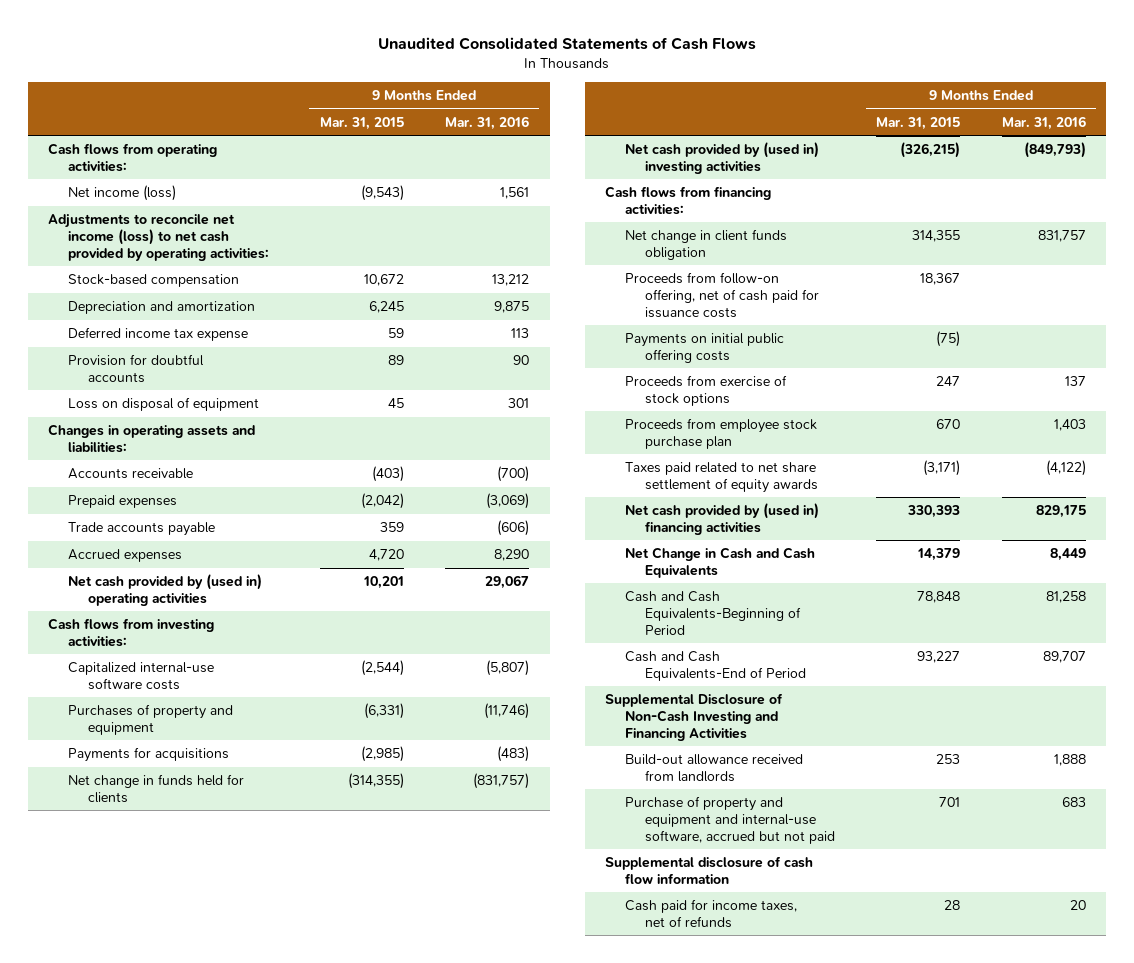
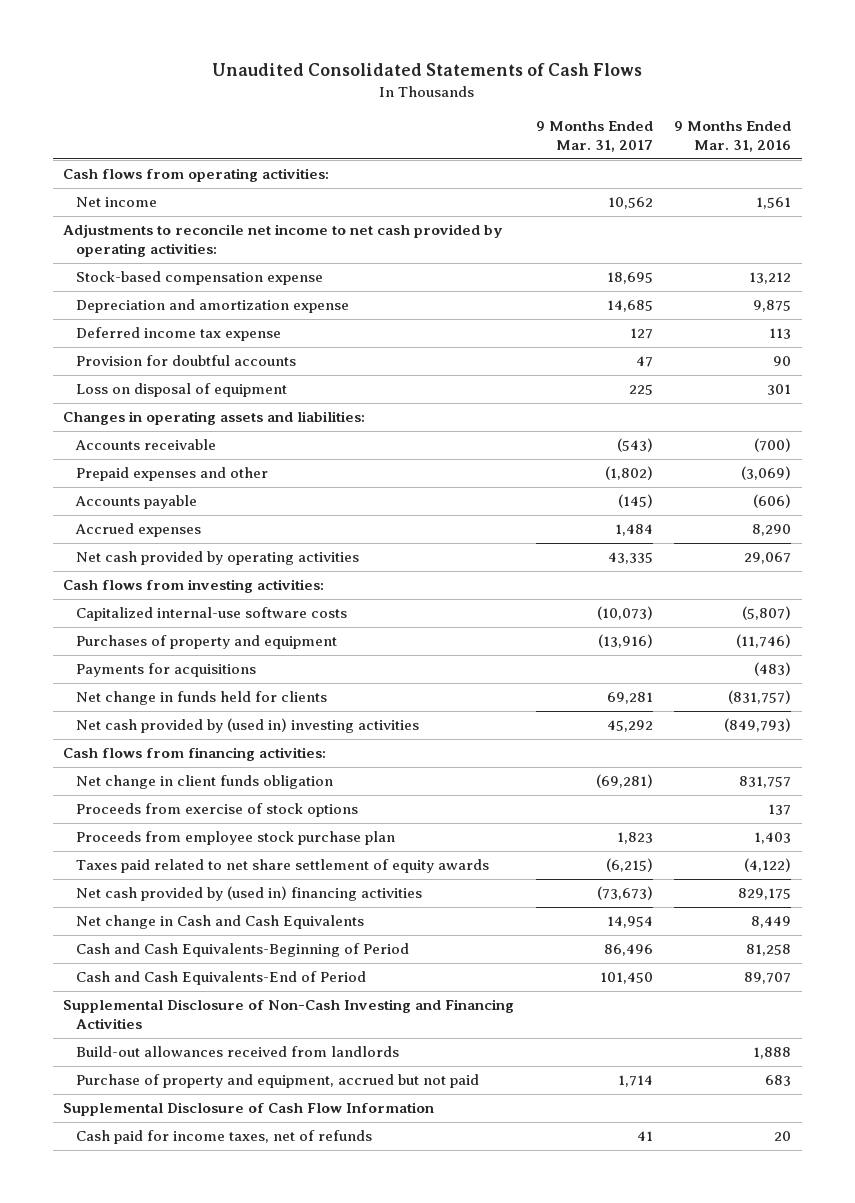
- | 9 Months Ended Mar. 31, 2015 | 9 Months Ended Mar. 31, 2016
+ | 9 Months Ended Mar. 31, 2017 | 9 Months Ended Mar. 31, 2016
- Net income (loss) | (9,543) | 1,561
- Adjustments to reconcile net income (loss) to net cash provided by operating activities:
- Stock-based compensation | 10,672 | 13,212
- Depreciation and amortization | 6,245 | 9,875
+ Net income | 10,562 | 1,561
+ Adjustments to reconcile net income to net cash provided by operating activities:
+ Stock-based compensation expense | 18,695 | 13,212
+ Depreciation and amortization expense | 14,685 | 9,875
- Prepaid expenses | (2,042) | (3,069)
- Trade accounts payable | 359 | (606)
+ Prepaid expenses and other | (1,802) | (3,069)
+ Accounts payable | (145) | (606)
- Net cash provided by (used in) operating activities | 10,201 | 29,067
+ Net cash provided by operating activities | 43,335 | 29,067
- Proceeds from follow-on offering, net of cash paid for issuance costs | 18,367 |
- Payments on initial public offering costs | (75) |
- Net Change in Cash and Cash Equivalents | 14,379 | 8,449
+ Net change in Cash and Cash Equivalents | 14,954 | 8,449
- Build-out allowance received from landlords | 253 | 1,888
- Purchase of property and equipment and internal-use software, accrued but not paid | 701 | 683
- Supplemental disclosure of cash flow information
+ Build-out allowances received from landlords | | 1,888
+ Purchase of property and equipment, accrued but not paid | 1,714 | 683
+ Supplemental Disclosure of Cash Flow Information

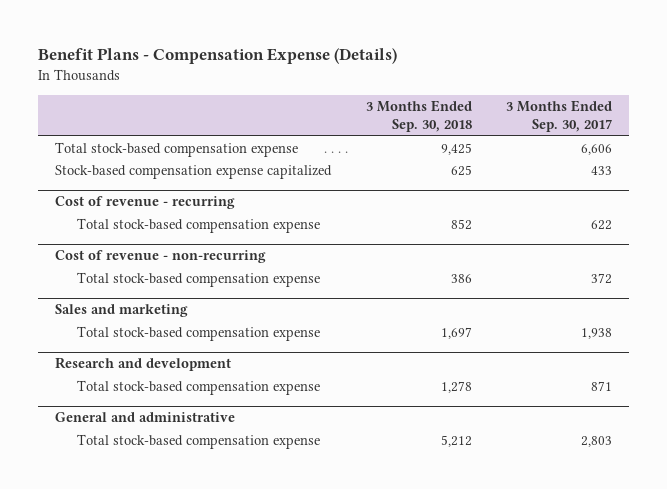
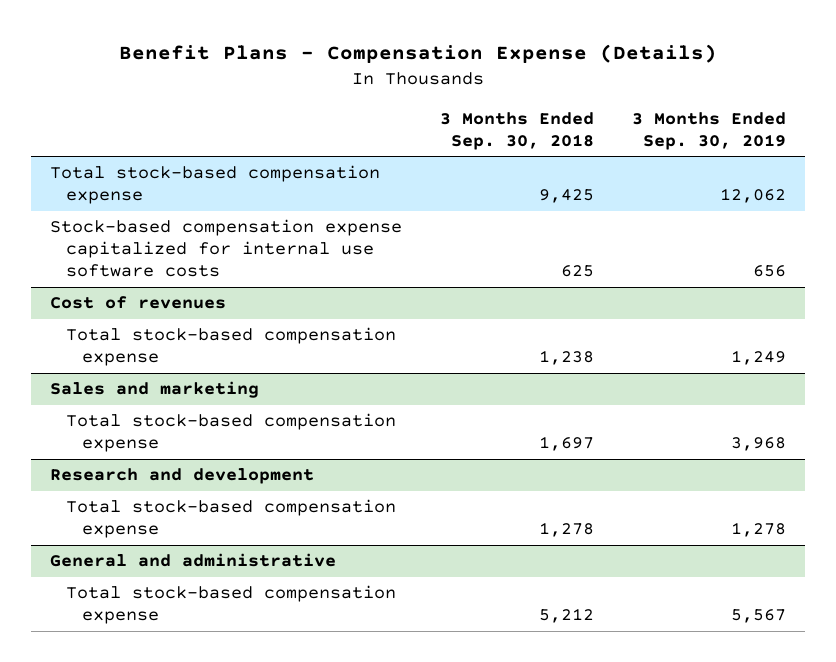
- | 3 Months Ended Sep. 30, 2018 | 3 Months Ended Sep. 30, 2017
+ | 3 Months Ended Sep. 30, 2018 | 3 Months Ended Sep. 30, 2019
- Stock-based compensation expense capitalized | 625 | 433
- Cost of revenue - recurring
- Total stock-based compensation expense | 852 | 622
- Cost of revenue - non-recurring
- Total stock-based compensation expense | 386 | 372
+ Stock-based compensation expense capitalized for internal use software costs | 625 | 656
+ Cost of revenues
+ Total stock-based compensation expense | 1,238 | 1,249

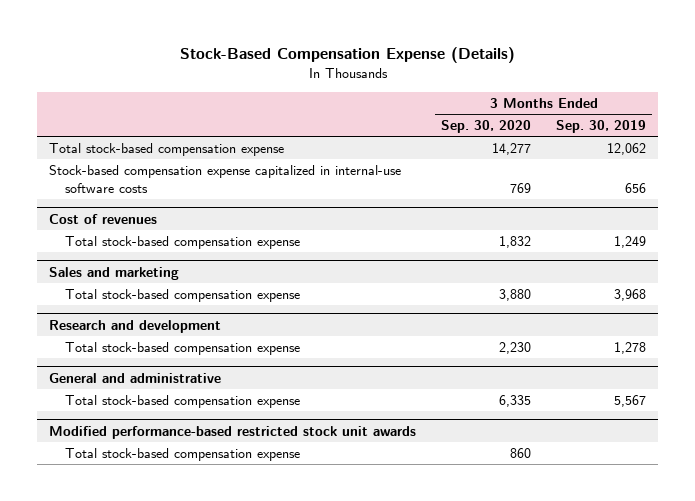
- Benefit Plans - Compensation Expense (Details)
+ Stock-Based Compensation Expense (Details)
- | 3 Months Ended Sep. 30, 2018 | 3 Months Ended Sep. 30, 2019
+ | 3 Months Ended Sep. 30, 2020 | 3 Months Ended Sep. 30, 2019
- Stock-based compensation expense capitalized for internal use software costs | 625 | 656
+ Stock-based compensation expense capitalized in internal-use software costs | 769 | 656
+ Modified performance-based restricted stock unit awards
+ Total stock-based compensation expense | 860 |

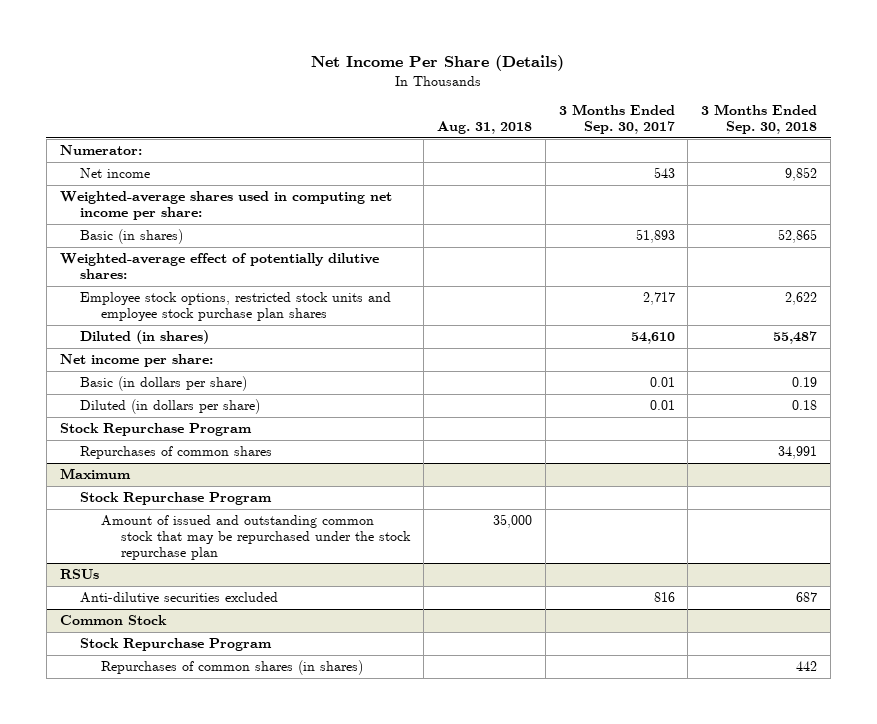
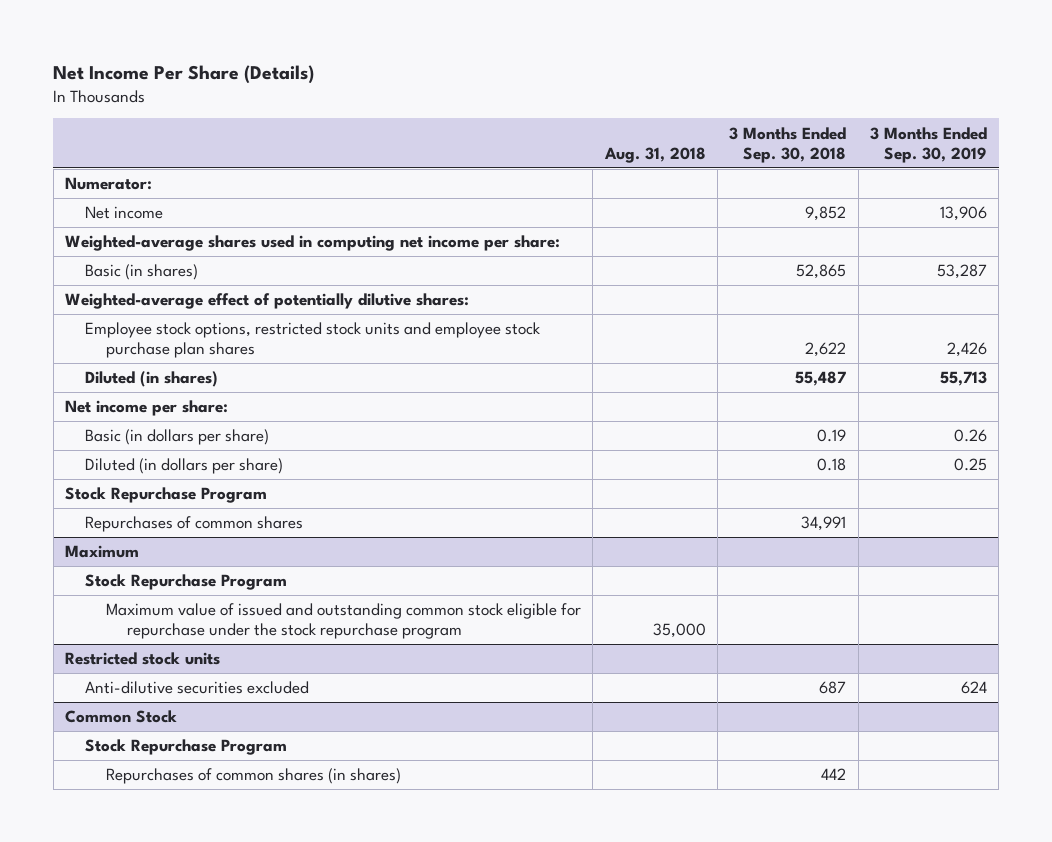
- | Aug. 31, 2018 | 3 Months Ended Sep. 30, 2017 | 3 Months Ended Sep. 30, 2018
+ | Aug. 31, 2018 | 3 Months Ended Sep. 30, 2018 | 3 Months Ended Sep. 30, 2019
@ Maximum
- Amount of issued and outstanding common stock that may be repurchased under the stock repurchase plan | 35,000 | |
- RSUs
@ Maximum
+ Maximum value of issued and outstanding common stock eligible for repurchase under the stock repurchase program | 35,000 | |
+ Restricted stock units

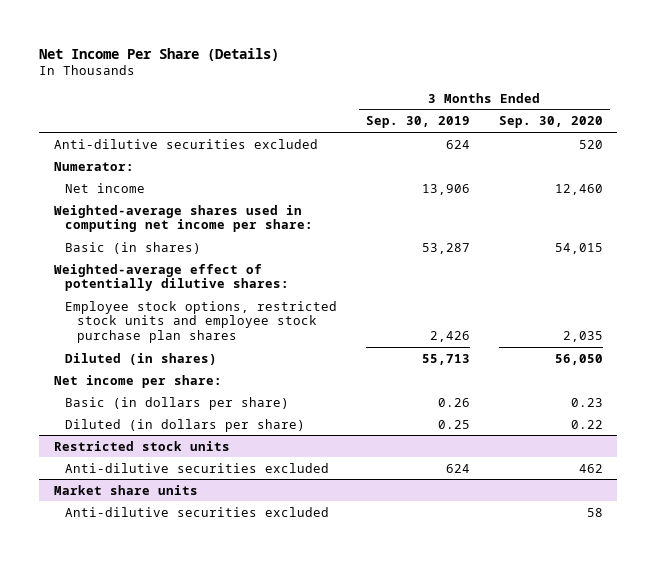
- | Aug. 31, 2018 | 3 Months Ended Sep. 30, 2018 | 3 Months Ended Sep. 30, 2019
+ | 3 Months Ended Sep. 30, 2019 | 3 Months Ended Sep. 30, 2020
+ Anti-dilutive securities excluded | 624 | 520
- Stock Repurchase Program
- Repurchases of common shares | | 34,991 |
- Maximum
- Stock Repurchase Program
- Maximum value of issued and outstanding common stock eligible for repurchase under the stock repurchase program | 35,000 | |
- Common Stock
- Stock Repurchase Program
- Repurchases of common shares (in shares) | | 442 |
+ Market share units
+ Anti-dilutive securities excluded | | 58

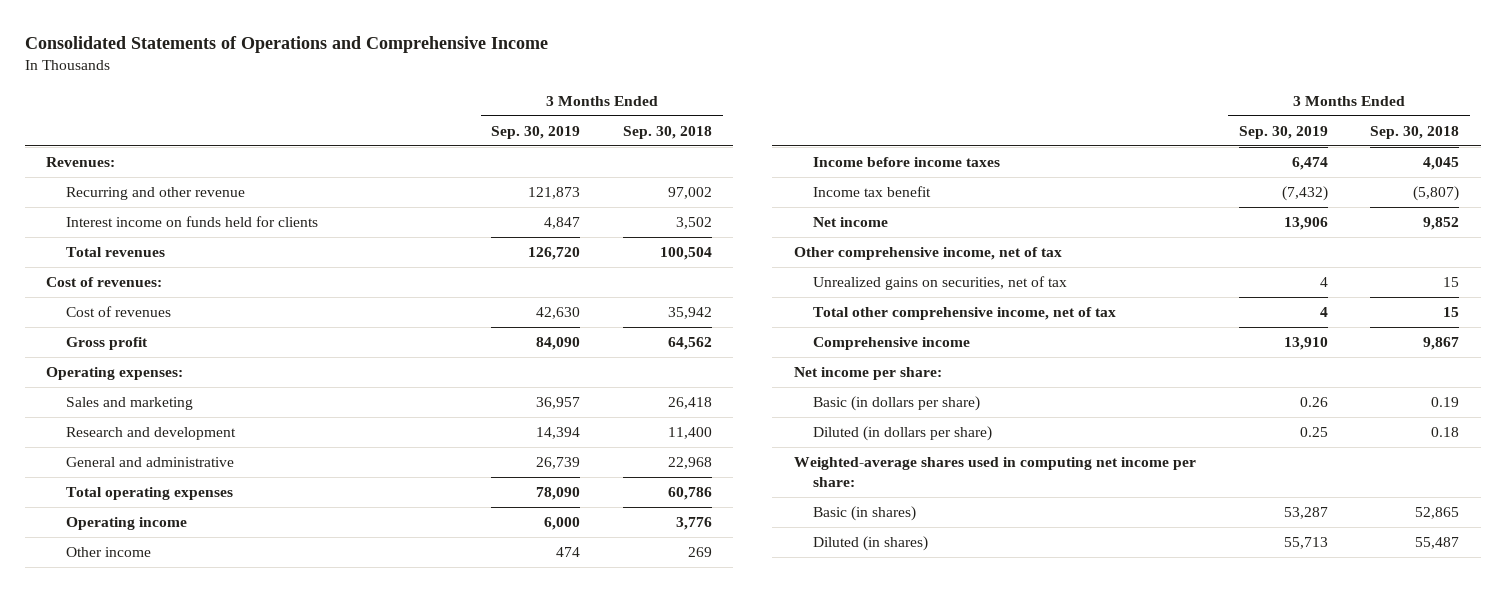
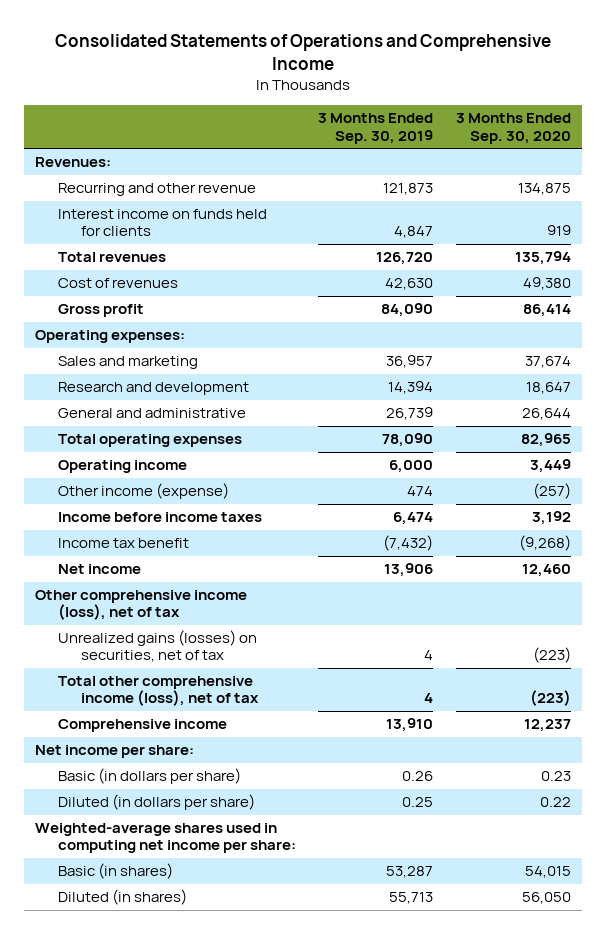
- | 3 Months Ended Sep. 30, 2019 | 3 Months Ended Sep. 30, 2018
+ | 3 Months Ended Sep. 30, 2019 | 3 Months Ended Sep. 30, 2020
- Cost of revenues:
- Other income | 474 | 269
+ Other income (expense) | 474 | (257)
- Other comprehensive income, net of tax
- Unrealized gains on securities, net of tax | 4 | 15
- Total other comprehensive income, net of tax | 4 | 15
+ Other comprehensive income (loss), net of tax
+ Unrealized gains (losses) on securities, net of tax | 4 | (223)
+ Total other comprehensive income (loss), net of tax | 4 | (223)

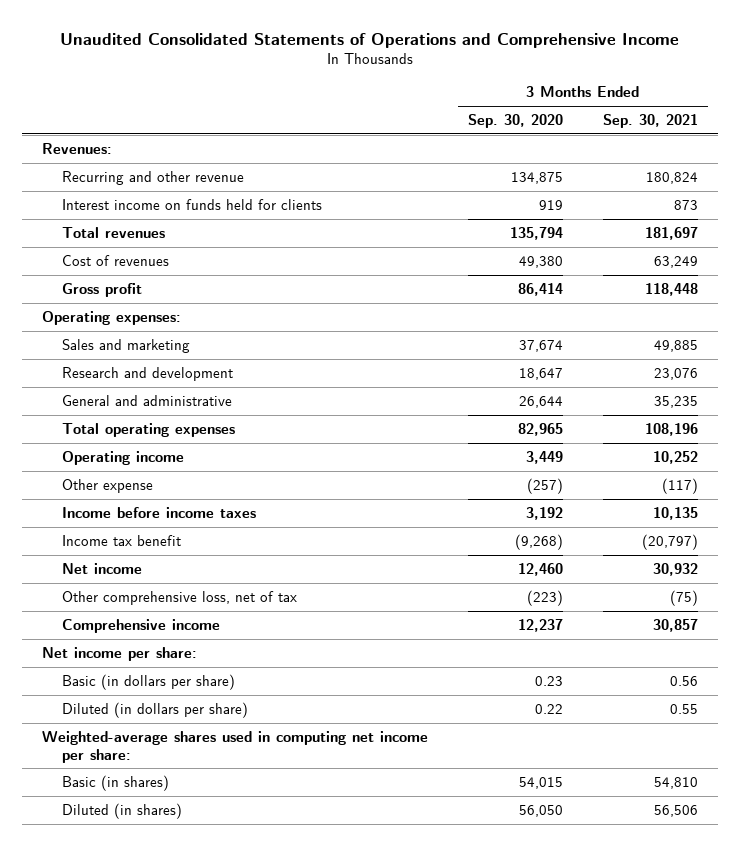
- Consolidated Statements of Operations and Comprehensive Income
+ Unaudited Consolidated Statements of Operations and Comprehensive Income
- | 3 Months Ended Sep. 30, 2019 | 3 Months Ended Sep. 30, 2020
+ | 3 Months Ended Sep. 30, 2020 | 3 Months Ended Sep. 30, 2021
- Other income (expense) | 474 | (257)
+ Other expense | (257) | (117)
- Other comprehensive income (loss), net of tax
- Unrealized gains (losses) on securities, net of tax | 4 | (223)
- Total other comprehensive income (loss), net of tax | 4 | (223)
+ Other comprehensive loss, net of tax | (223) | (75)

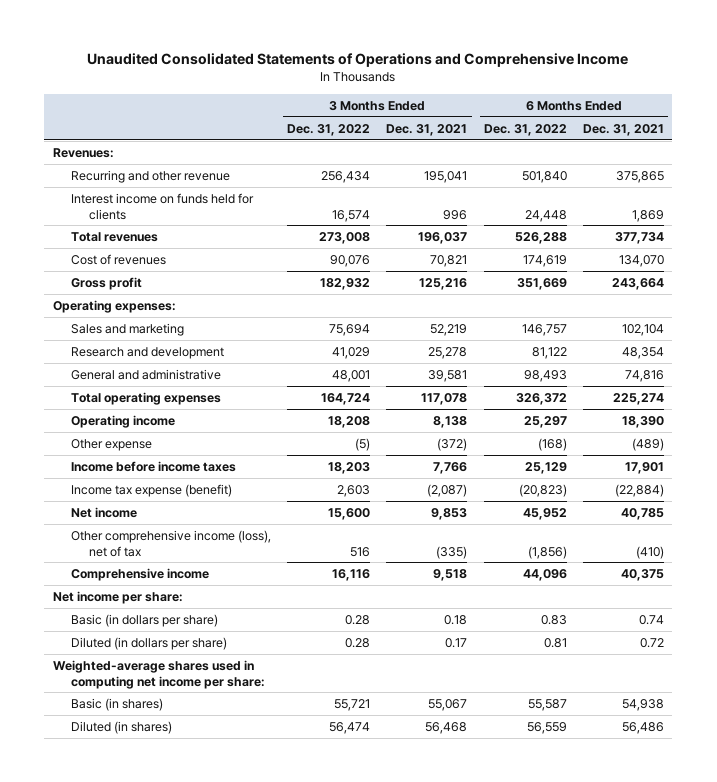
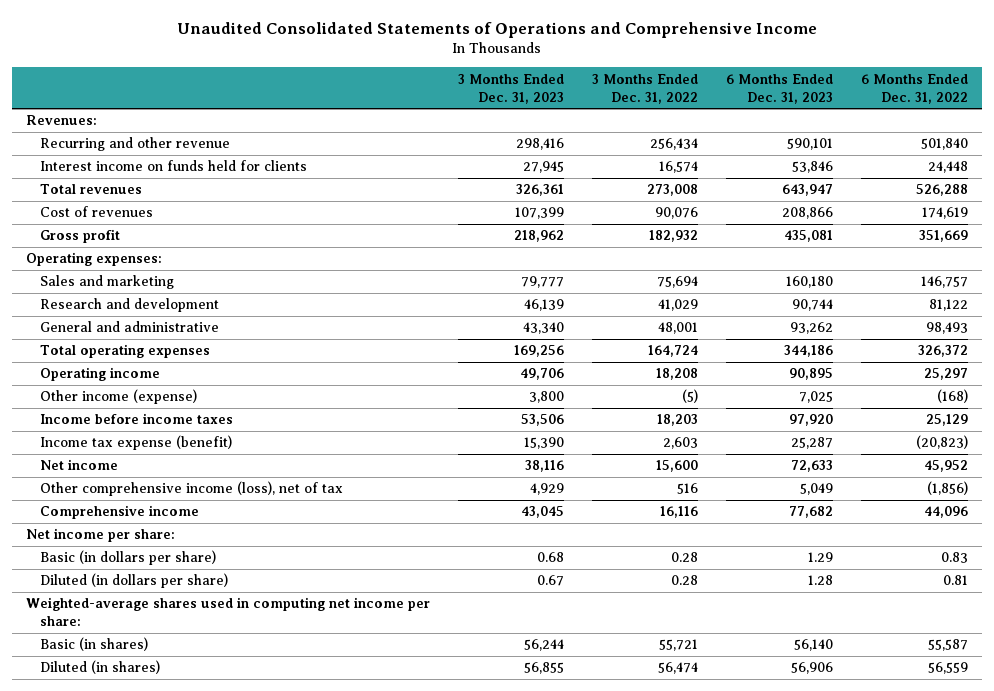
- | 3 Months Ended Dec. 31, 2022 | 3 Months Ended Dec. 31, 2021 | 6 Months Ended Dec. 31, 2022 | 6 Months Ended Dec. 31, 2021
+ | 3 Months Ended Dec. 31, 2023 | 3 Months Ended Dec. 31, 2022 | 6 Months Ended Dec. 31, 2023 | 6 Months Ended Dec. 31, 2022
- Other expense | (5) | (372) | (168) | (489)
+ Other income (expense) | 3,800 | (5) | 7,025 | (168)

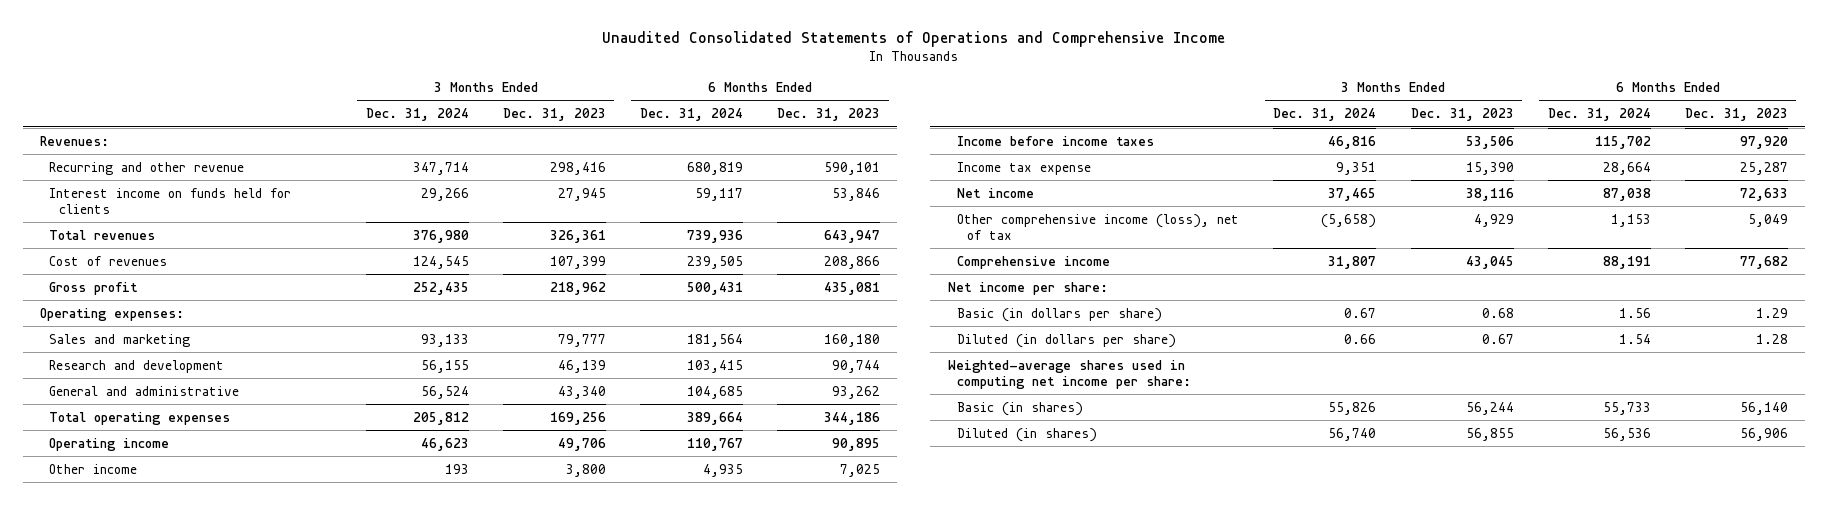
- | 3 Months Ended Dec. 31, 2023 | 3 Months Ended Dec. 31, 2022 | 6 Months Ended Dec. 31, 2023 | 6 Months Ended Dec. 31, 2022
+ | 3 Months Ended Dec. 31, 2024 | 3 Months Ended Dec. 31, 2023 | 6 Months Ended Dec. 31, 2024 | 6 Months Ended Dec. 31, 2023
- Other income (expense) | 3,800 | (5) | 7,025 | (168)
+ Other income | 193 | 3,800 | 4,935 | 7,025
- Income tax expense (benefit) | 15,390 | 2,603 | 25,287 | (20,823)
+ Income tax expense | 9,351 | 15,390 | 28,664 | 25,287

